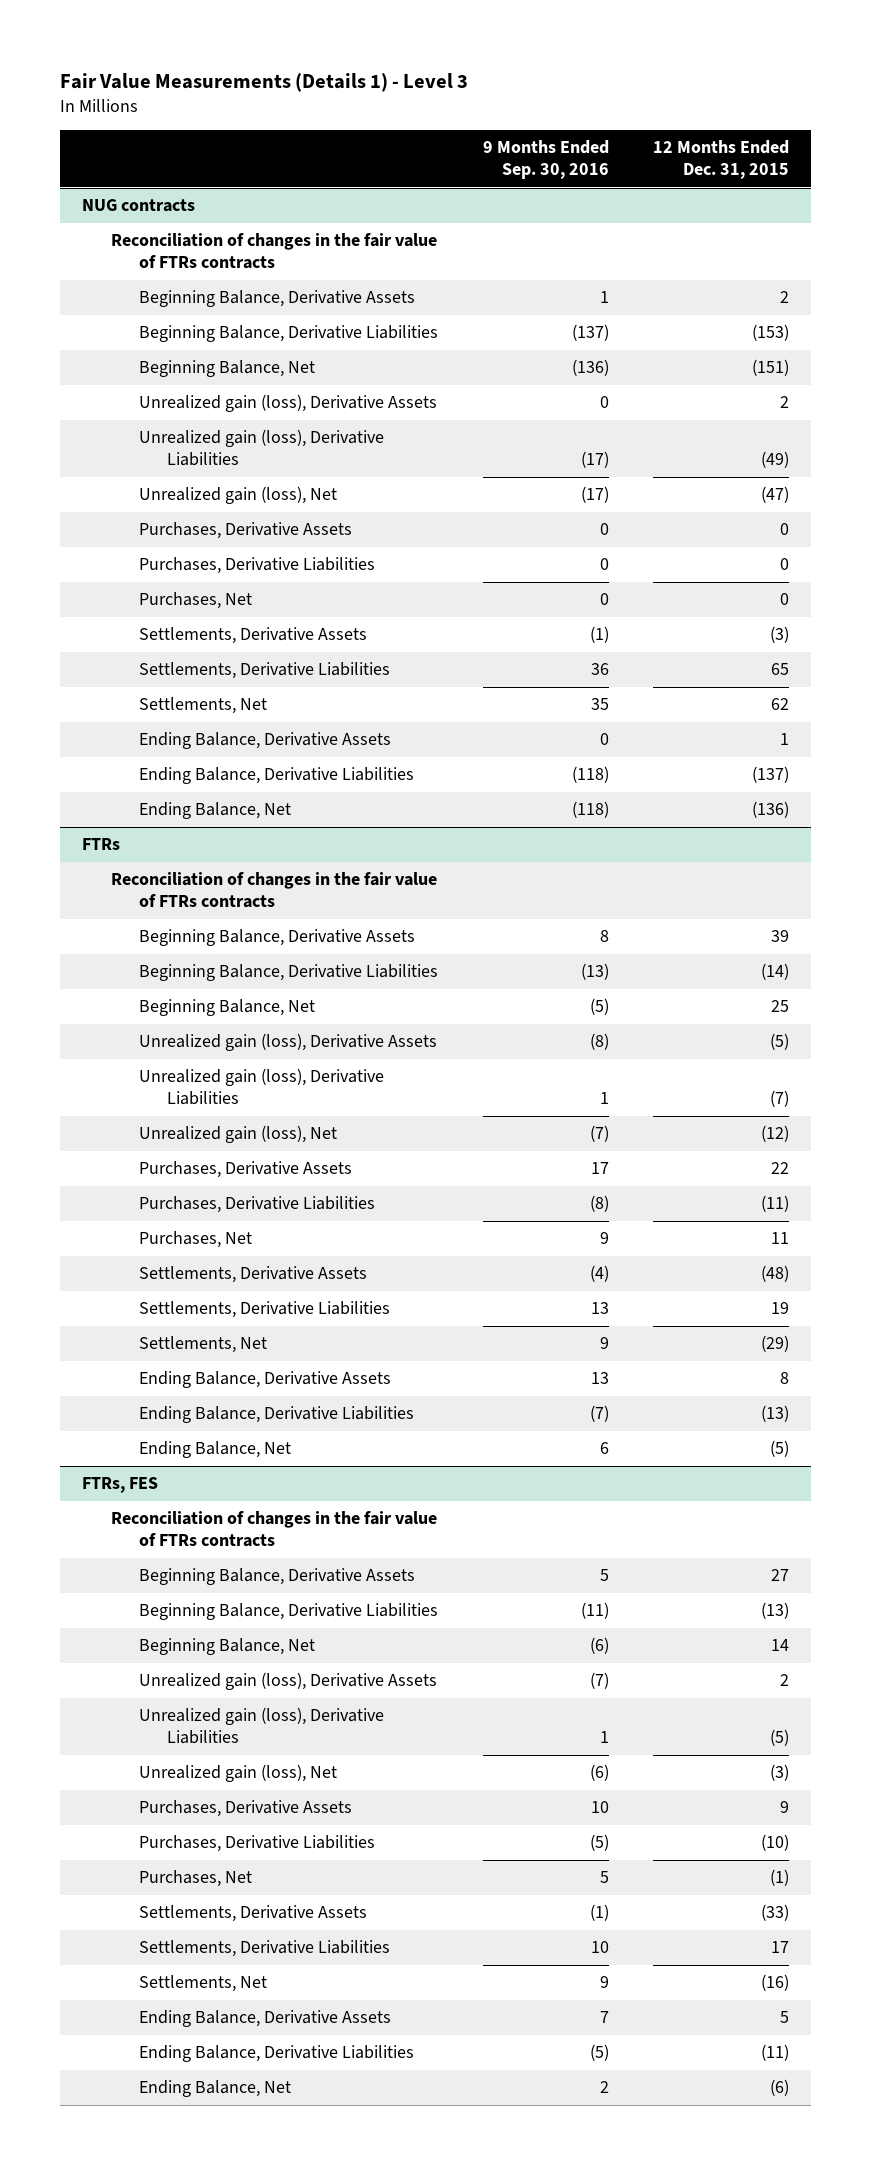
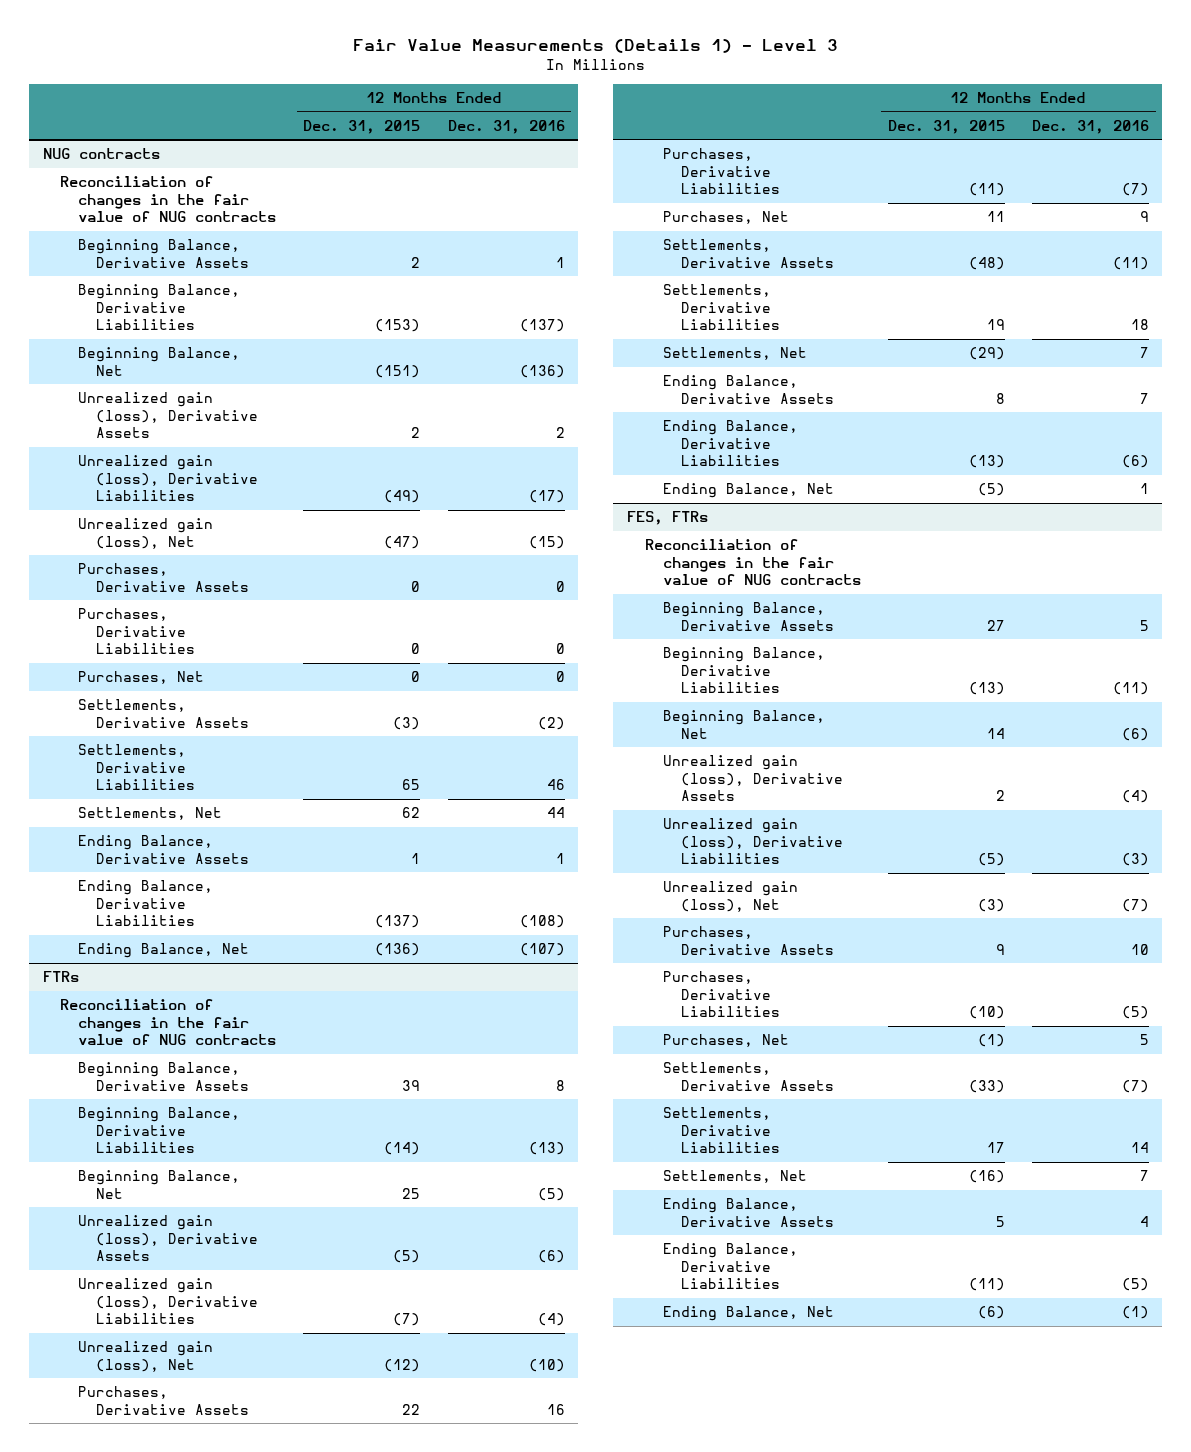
- | 9 Months Ended Sep. 30, 2016 | 12 Months Ended Dec. 31, 2015
+ | 12 Months Ended Dec. 31, 2015 | 12 Months Ended Dec. 31, 2016
@ NUG contracts
- Reconciliation of changes in the fair value of FTRs contracts
+ Reconciliation of changes in the fair value of NUG contracts
@ FTRs
- Reconciliation of changes in the fair value of FTRs contracts
+ Reconciliation of changes in the fair value of NUG contracts
- FTRs, FES
- Reconciliation of changes in the fair value of FTRs contracts
+ FES, FTRs
+ Reconciliation of changes in the fair value of NUG contracts

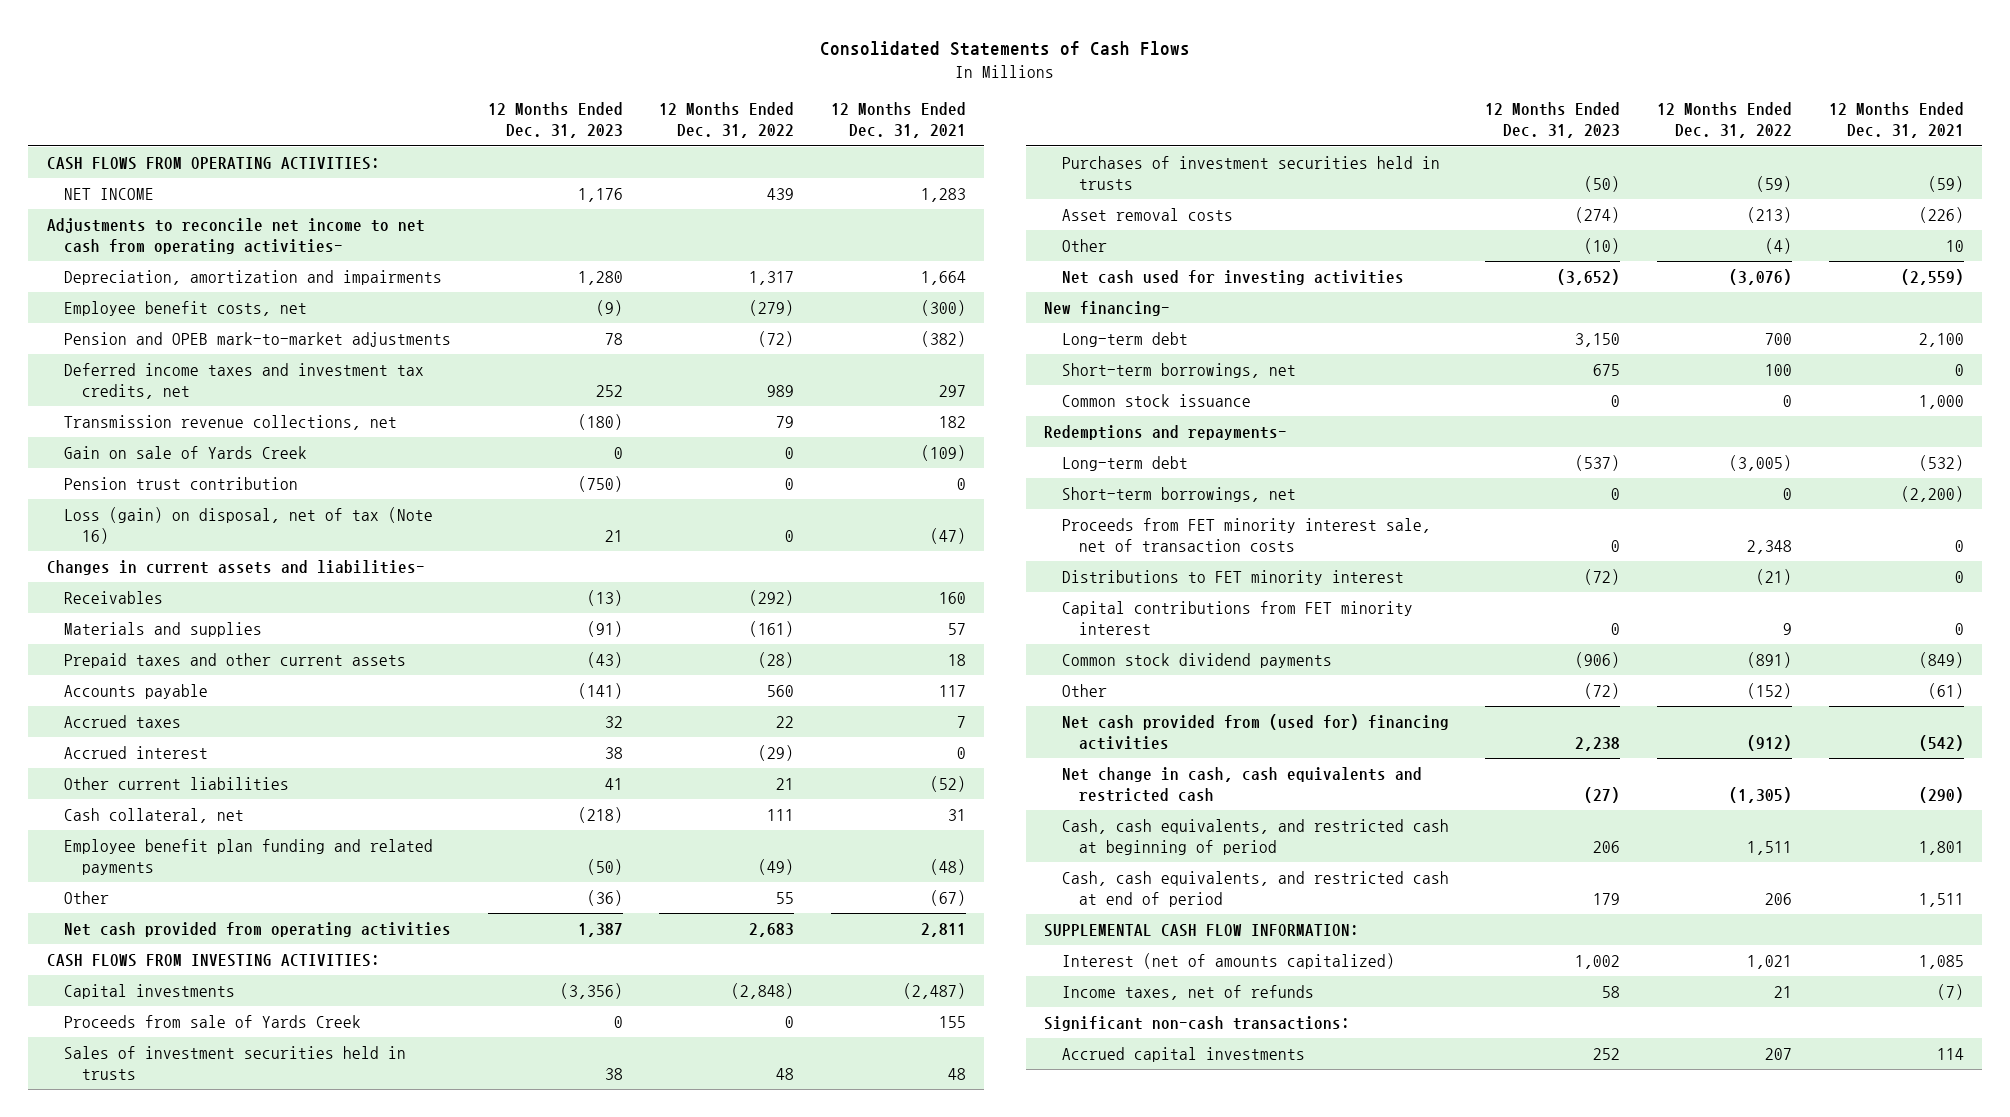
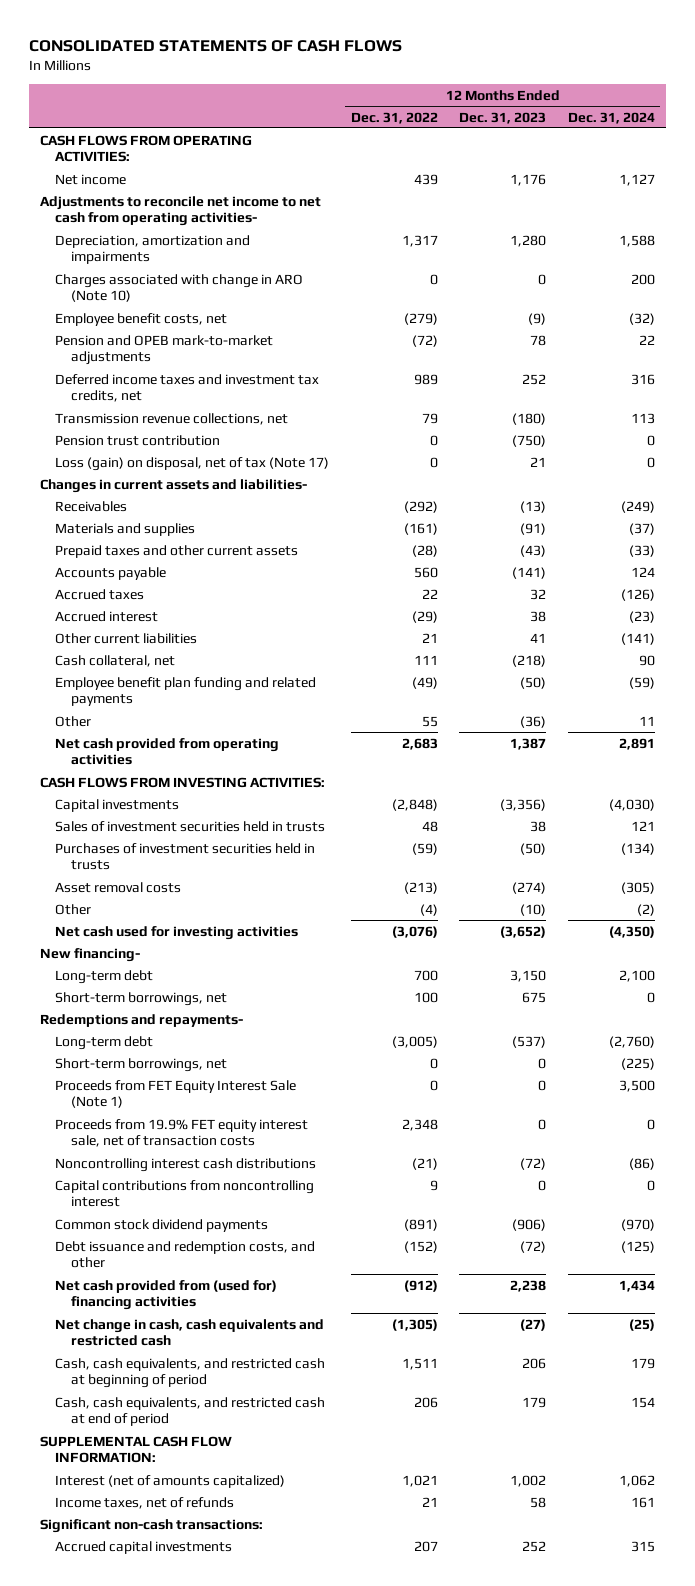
- Consolidated Statements of Cash Flows
+ CONSOLIDATED STATEMENTS OF CASH FLOWS
- | 12 Months Ended Dec. 31, 2023 | 12 Months Ended Dec. 31, 2022 | 12 Months Ended Dec. 31, 2021
+ | 12 Months Ended Dec. 31, 2022 | 12 Months Ended Dec. 31, 2023 | 12 Months Ended Dec. 31, 2024
- NET INCOME | 1,176 | 439 | 1,283
+ Net income | 439 | 1,176 | 1,127
+ Charges associated with change in ARO (Note 10) | 0 | 0 | 200
- Gain on sale of Yards Creek | 0 | 0 | (109)
- Loss (gain) on disposal, net of tax (Note 16) | 21 | 0 | (47)
+ Loss (gain) on disposal, net of tax (Note 17) | 0 | 21 | 0
- Proceeds from sale of Yards Creek | 0 | 0 | 155
- Common stock issuance | 0 | 0 | 1,000
- Proceeds from FET minority interest sale, net of transaction costs | 0 | 2,348 | 0
- Distributions to FET minority interest | (72) | (21) | 0
- Capital contributions from FET minority interest | 0 | 9 | 0
+ Proceeds from FET Equity Interest Sale (Note 1) | 0 | 0 | 3,500
+ Proceeds from 19.9% FET equity interest sale, net of transaction costs | 2,348 | 0 | 0
+ Noncontrolling interest cash distributions | (21) | (72) | (86)
+ Capital contributions from noncontrolling interest | 9 | 0 | 0
- Other | (72) | (152) | (61)
+ Debt issuance and redemption costs, and other | (152) | (72) | (125)

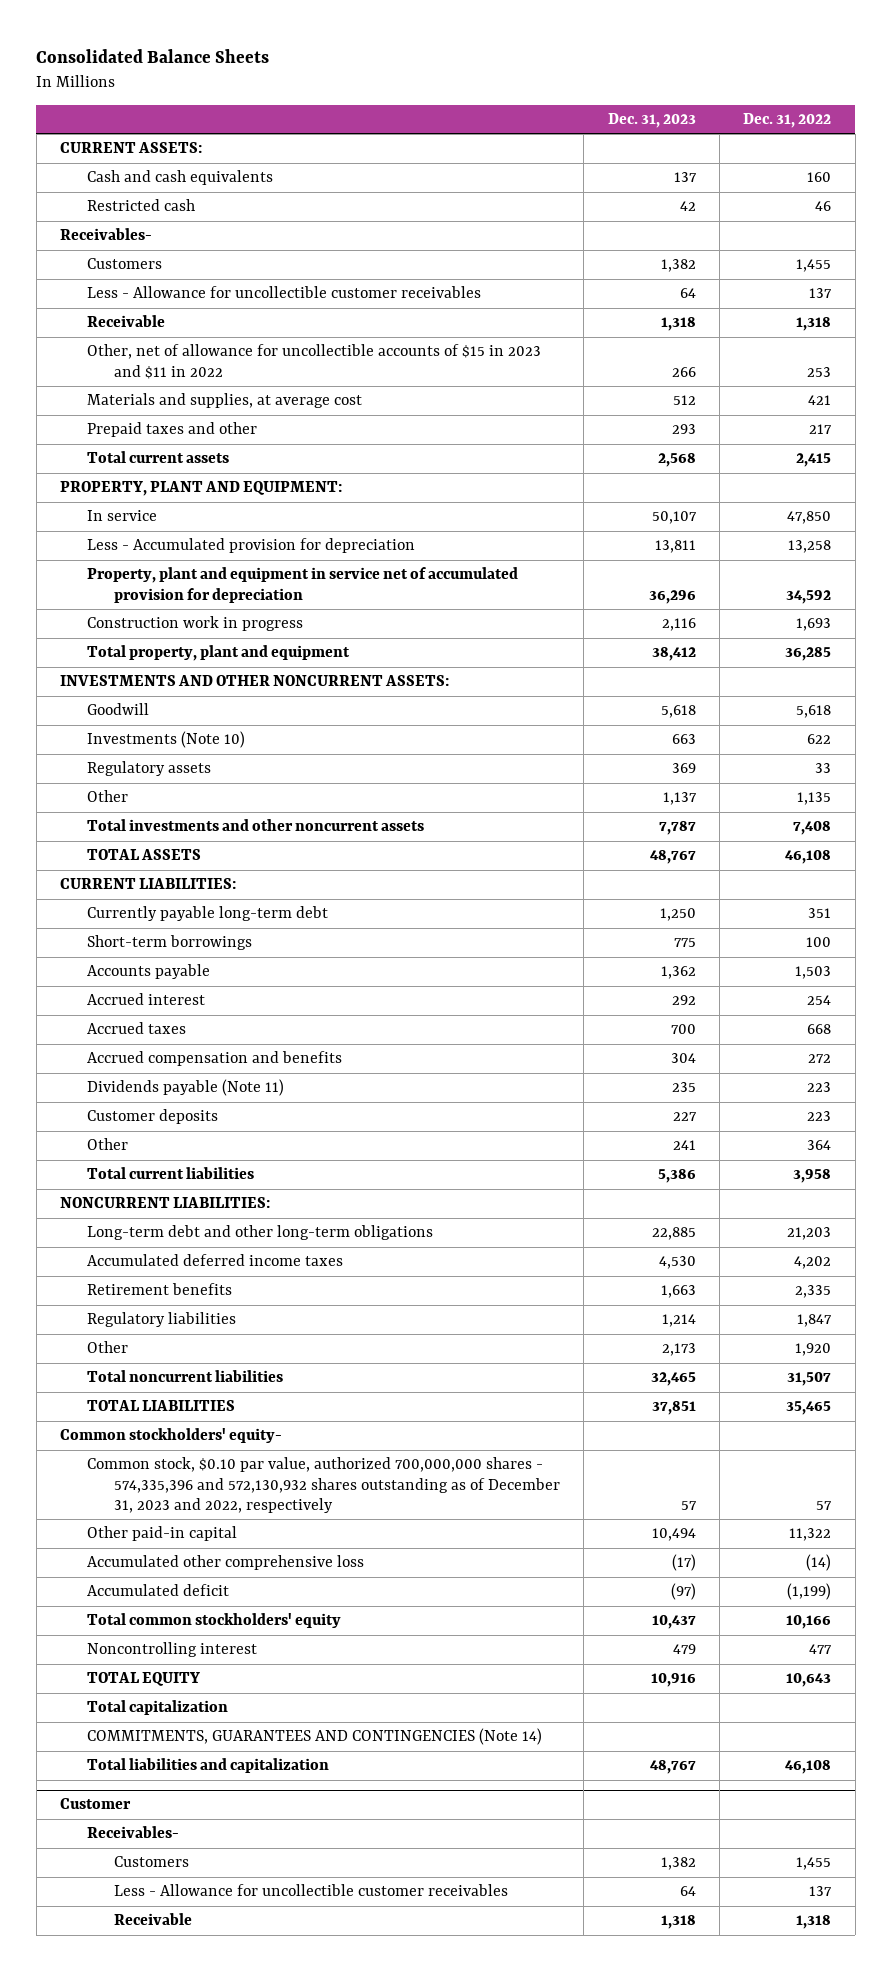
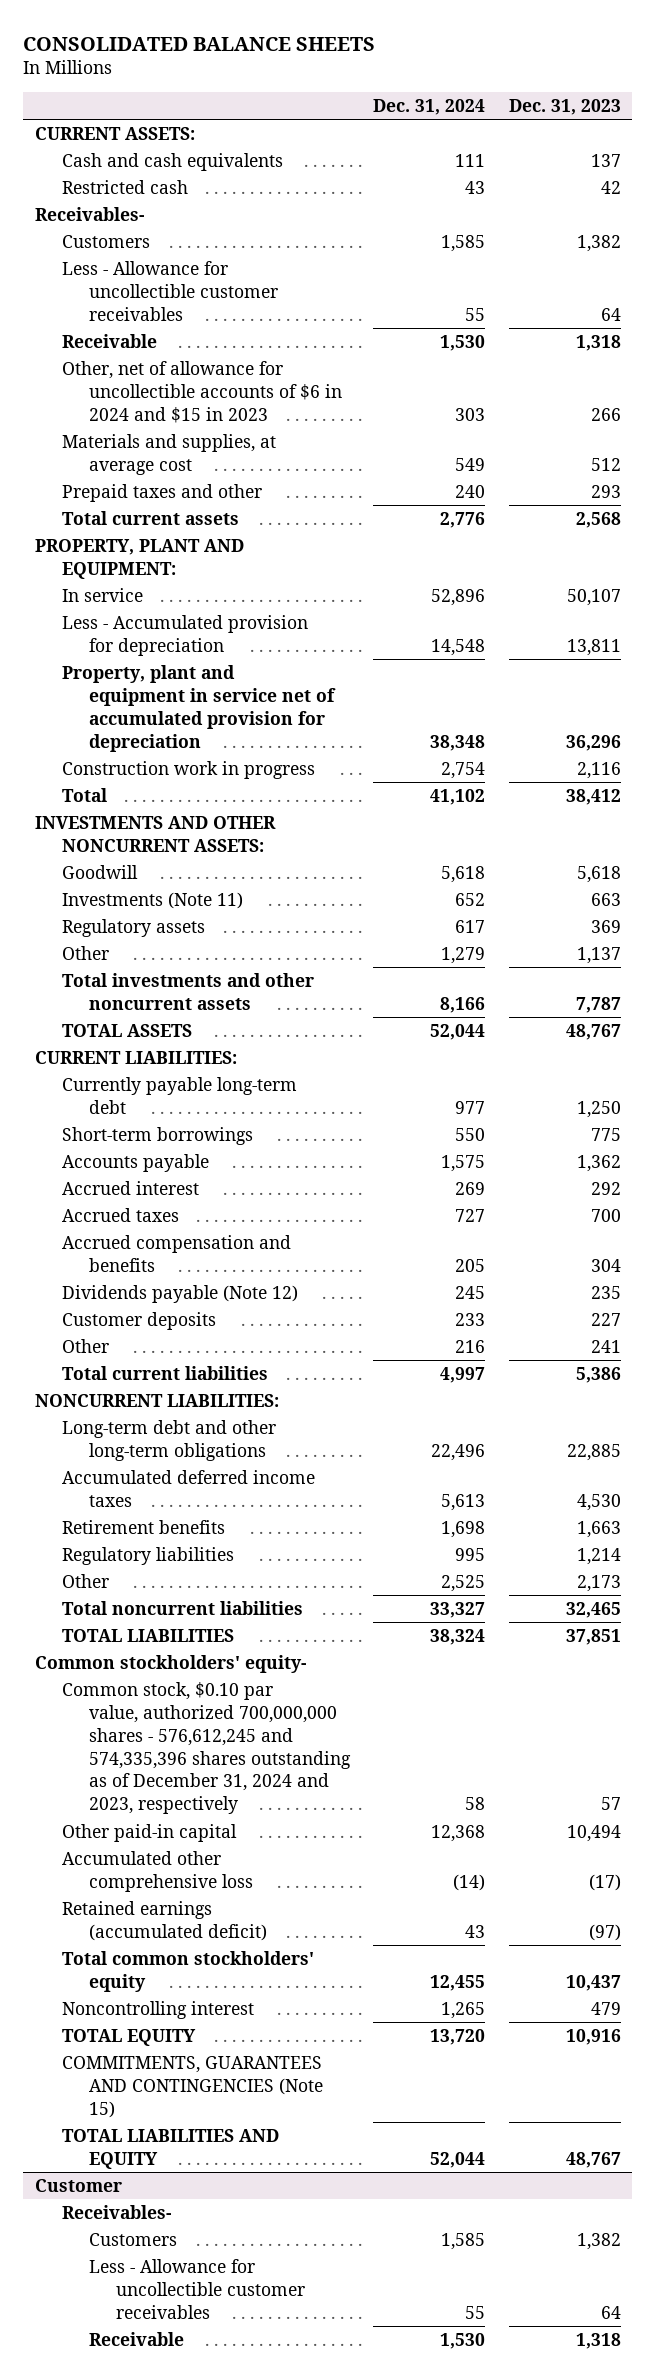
- Consolidated Balance Sheets
+ CONSOLIDATED BALANCE SHEETS
- | Dec. 31, 2023 | Dec. 31, 2022
+ | Dec. 31, 2024 | Dec. 31, 2023
- Other, net of allowance for uncollectible accounts of $15 in 2023 and $11 in 2022 | 266 | 253
+ Other, net of allowance for uncollectible accounts of $6 in 2024 and $15 in 2023 | 303 | 266
- Total property, plant and equipment | 38,412 | 36,285
+ Total | 41,102 | 38,412
- Investments (Note 10) | 663 | 622
+ Investments (Note 11) | 652 | 663
- Dividends payable (Note 11) | 235 | 223
+ Dividends payable (Note 12) | 245 | 235
- Common stock, $0.10 par value, authorized 700,000,000 shares - 574,335,396 and 572,130,932 shares outstanding as of December 31, 2023 and 2022, respectively | 57 | 57
+ Common stock, $0.10 par value, authorized 700,000,000 shares - 576,612,245 and 574,335,396 shares outstanding as of December 31, 2024 and 2023, respectively | 58 | 57
- Accumulated deficit | (97) | (1,199)
+ Retained earnings (accumulated deficit) | 43 | (97)
- Total capitalization
- COMMITMENTS, GUARANTEES AND CONTINGENCIES (Note 14)
- Total liabilities and capitalization | 48,767 | 46,108
+ COMMITMENTS, GUARANTEES AND CONTINGENCIES (Note 15)
+ TOTAL LIABILITIES AND EQUITY | 52,044 | 48,767

